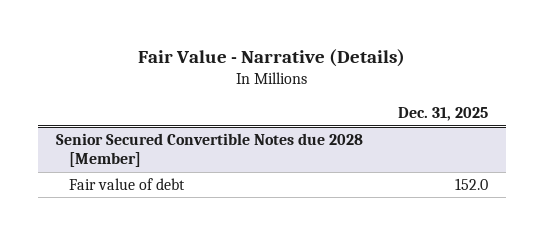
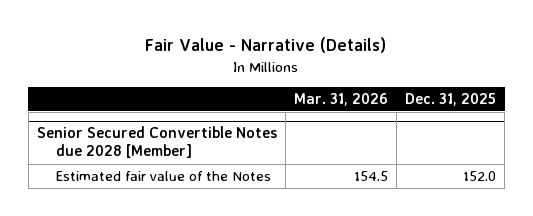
- | Dec. 31, 2025
+ | Mar. 31, 2026 | Dec. 31, 2025
@ Senior Secured Convertible Notes due 2028 [Member]
- Fair value of debt | 152.0
+ Estimated fair value of the Notes | 154.5 | 152.0

